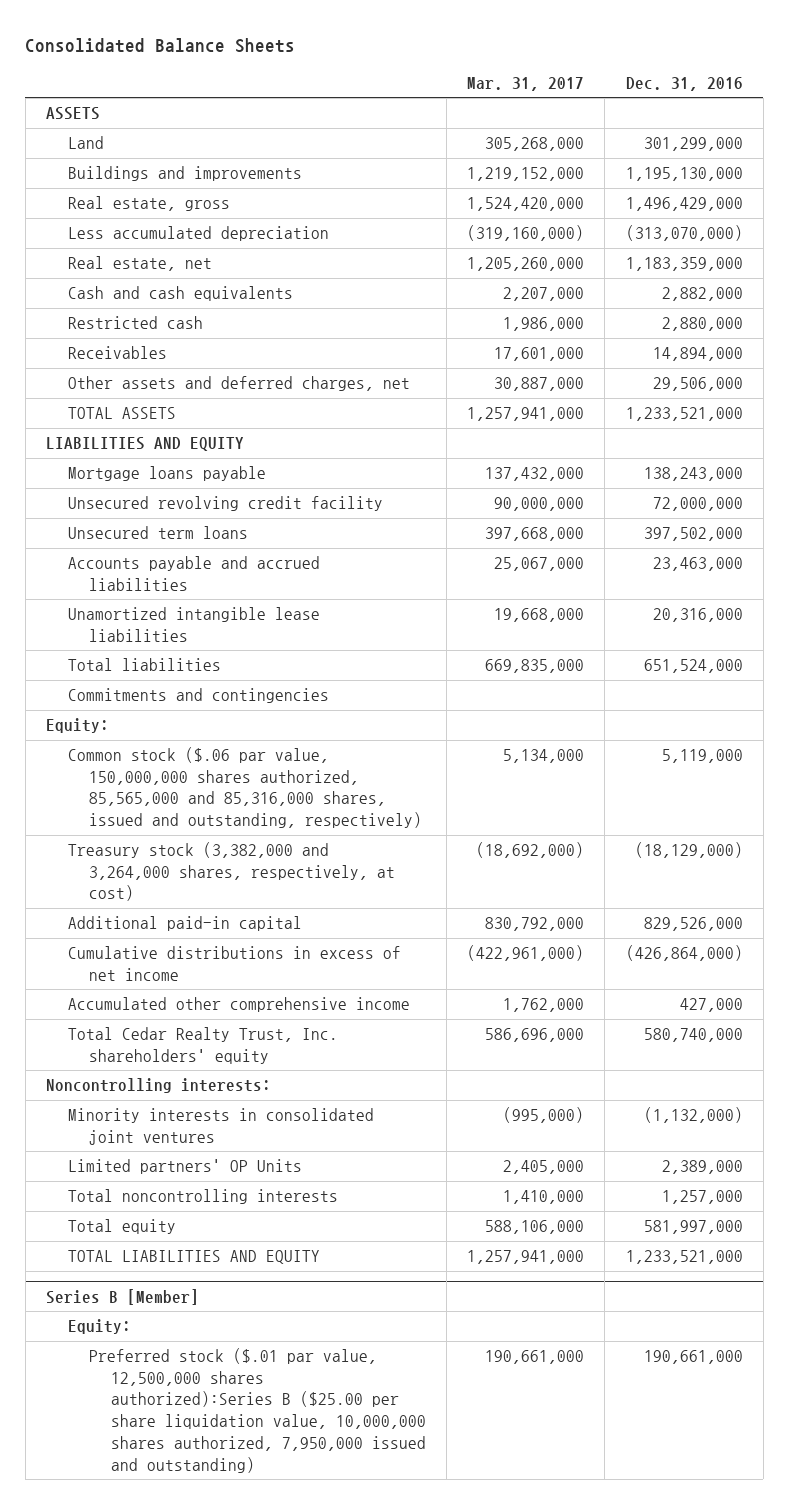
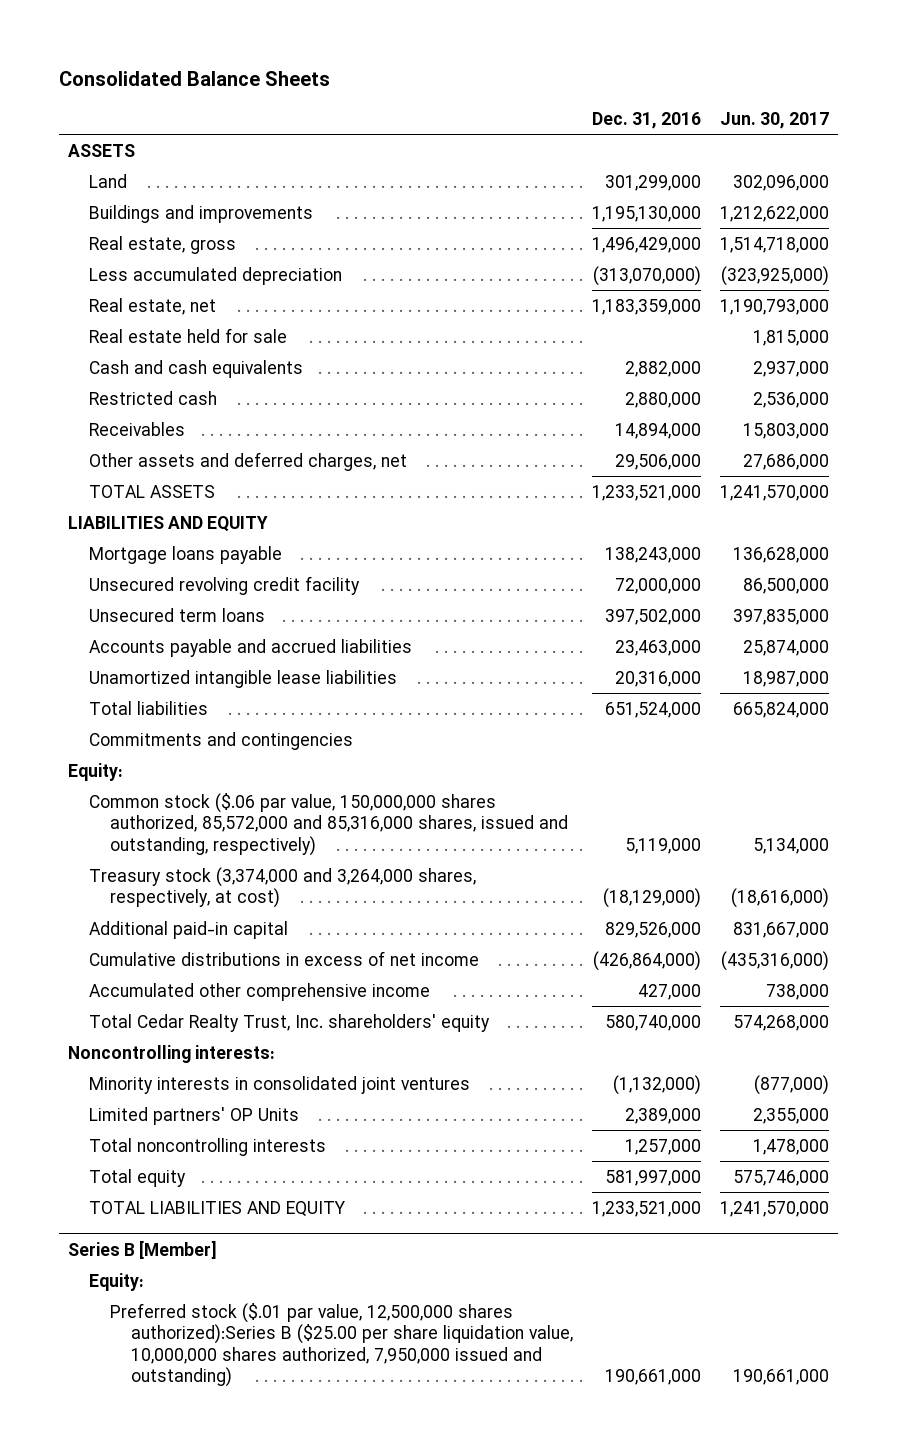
- | Mar. 31, 2017 | Dec. 31, 2016
+ | Dec. 31, 2016 | Jun. 30, 2017
+ Real estate held for sale | | 1,815,000
- Common stock ($.06 par value, 150,000,000 shares authorized, 85,565,000 and 85,316,000 shares, issued and outstanding, respectively) | 5,134,000 | 5,119,000
- Treasury stock (3,382,000 and 3,264,000 shares, respectively, at cost) | (18,692,000) | (18,129,000)
+ Common stock ($.06 par value, 150,000,000 shares authorized, 85,572,000 and 85,316,000 shares, issued and outstanding, respectively) | 5,119,000 | 5,134,000
+ Treasury stock (3,374,000 and 3,264,000 shares, respectively, at cost) | (18,129,000) | (18,616,000)

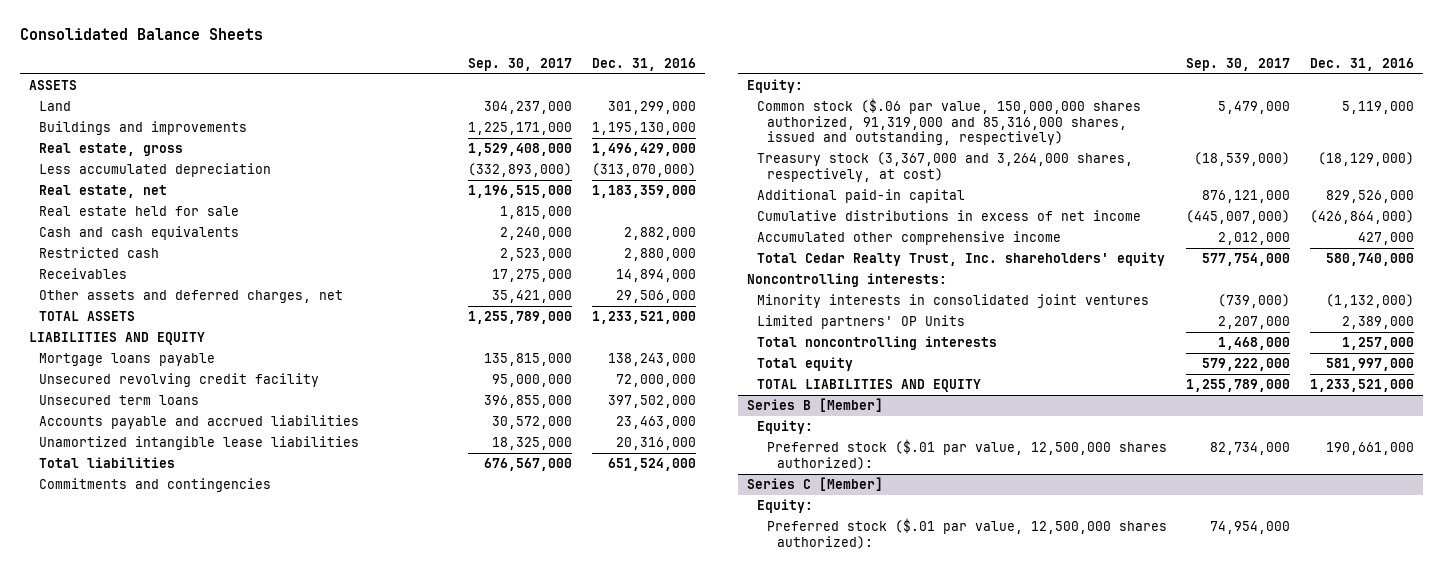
- | Dec. 31, 2016 | Jun. 30, 2017
+ | Sep. 30, 2017 | Dec. 31, 2016
- Common stock ($.06 par value, 150,000,000 shares authorized, 85,572,000 and 85,316,000 shares, issued and outstanding, respectively) | 5,119,000 | 5,134,000
- Treasury stock (3,374,000 and 3,264,000 shares, respectively, at cost) | (18,129,000) | (18,616,000)
+ Common stock ($.06 par value, 150,000,000 shares authorized, 91,319,000 and 85,316,000 shares, issued and outstanding, respectively) | 5,479,000 | 5,119,000
+ Treasury stock (3,367,000 and 3,264,000 shares, respectively, at cost) | (18,539,000) | (18,129,000)
@ Series B [Member]
- Preferred stock ($.01 par value, 12,500,000 shares authorized):Series B ($25.00 per share liquidation value, 10,000,000 shares authorized, 7,950,000 issued and outstanding) | 190,661,000 | 190,661,000
+ Preferred stock ($.01 par value, 12,500,000 shares authorized): | 82,734,000 | 190,661,000
+ Series C [Member]
+ Equity:
+ Preferred stock ($.01 par value, 12,500,000 shares authorized): | 74,954,000 |

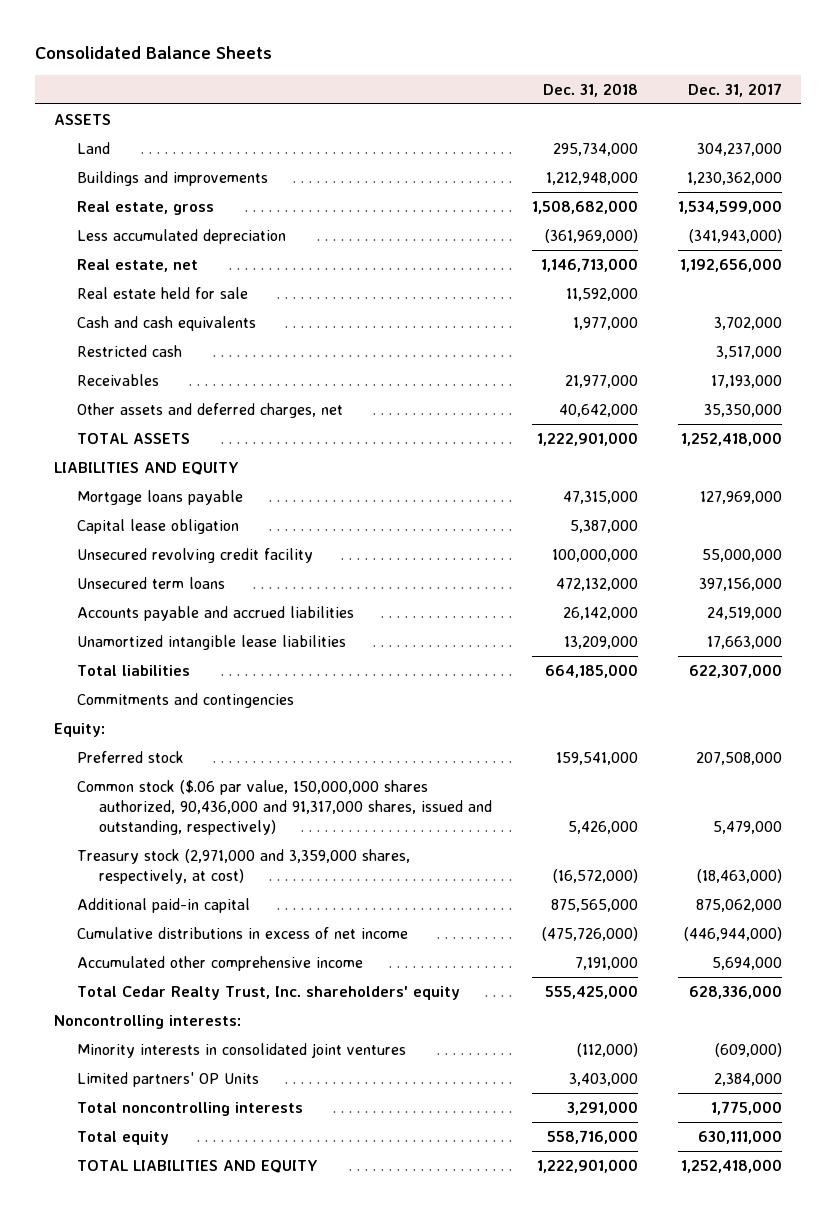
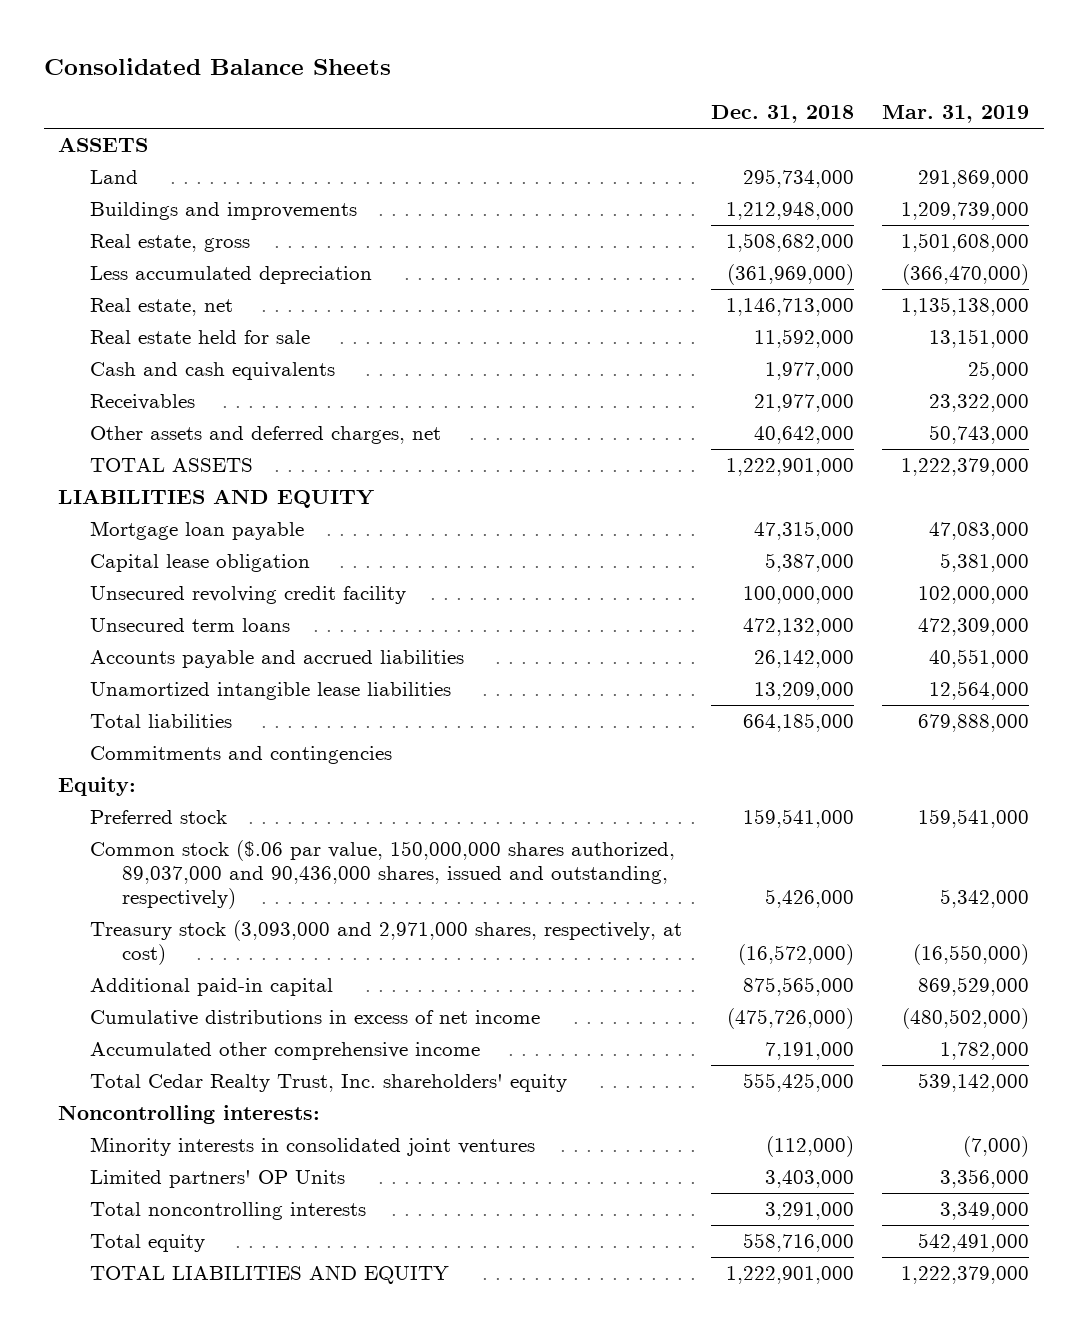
- | Dec. 31, 2018 | Dec. 31, 2017
+ | Dec. 31, 2018 | Mar. 31, 2019
- Restricted cash | | 3,517,000
- Mortgage loans payable | 47,315,000 | 127,969,000
+ Mortgage loan payable | 47,315,000 | 47,083,000
- Common stock ($.06 par value, 150,000,000 shares authorized, 90,436,000 and 91,317,000 shares, issued and outstanding, respectively) | 5,426,000 | 5,479,000
- Treasury stock (2,971,000 and 3,359,000 shares, respectively, at cost) | (16,572,000) | (18,463,000)
+ Common stock ($.06 par value, 150,000,000 shares authorized, 89,037,000 and 90,436,000 shares, issued and outstanding, respectively) | 5,426,000 | 5,342,000
+ Treasury stock (3,093,000 and 2,971,000 shares, respectively, at cost) | (16,572,000) | (16,550,000)

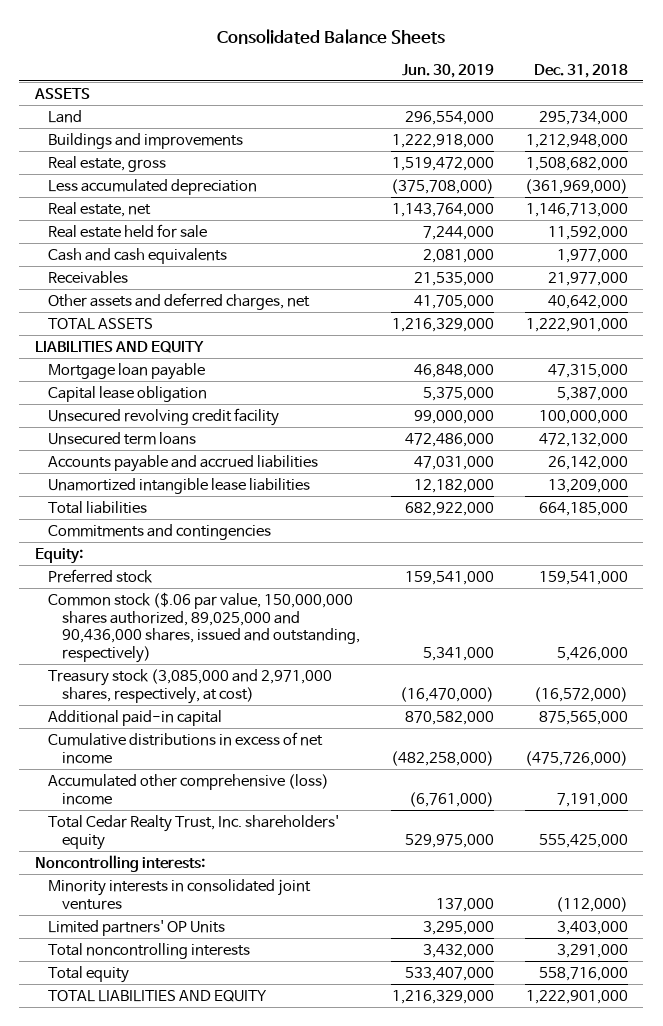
- | Dec. 31, 2018 | Mar. 31, 2019
+ | Jun. 30, 2019 | Dec. 31, 2018
- Common stock ($.06 par value, 150,000,000 shares authorized, 89,037,000 and 90,436,000 shares, issued and outstanding, respectively) | 5,426,000 | 5,342,000
- Treasury stock (3,093,000 and 2,971,000 shares, respectively, at cost) | (16,572,000) | (16,550,000)
+ Common stock ($.06 par value, 150,000,000 shares authorized, 89,025,000 and 90,436,000 shares, issued and outstanding, respectively) | 5,341,000 | 5,426,000
+ Treasury stock (3,085,000 and 2,971,000 shares, respectively, at cost) | (16,470,000) | (16,572,000)
- Accumulated other comprehensive income | 7,191,000 | 1,782,000
+ Accumulated other comprehensive (loss) income | (6,761,000) | 7,191,000

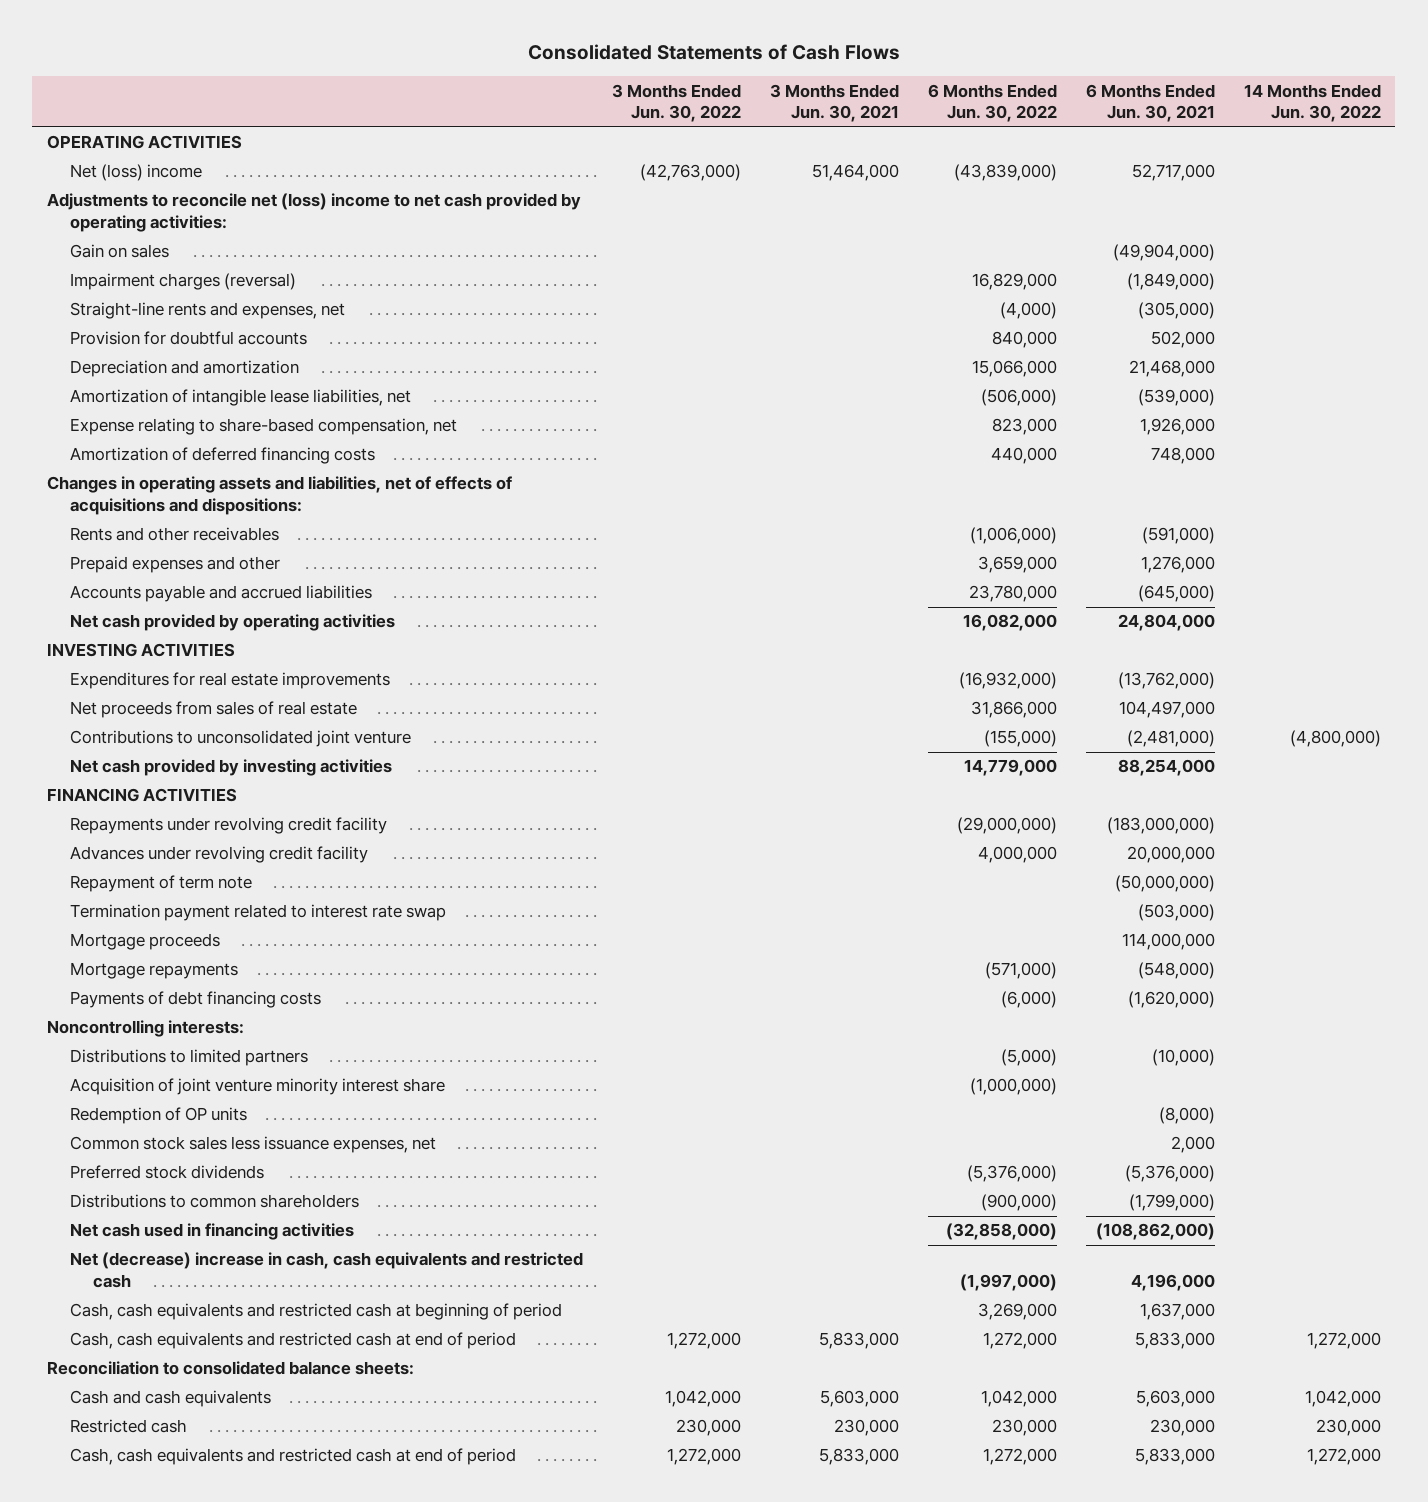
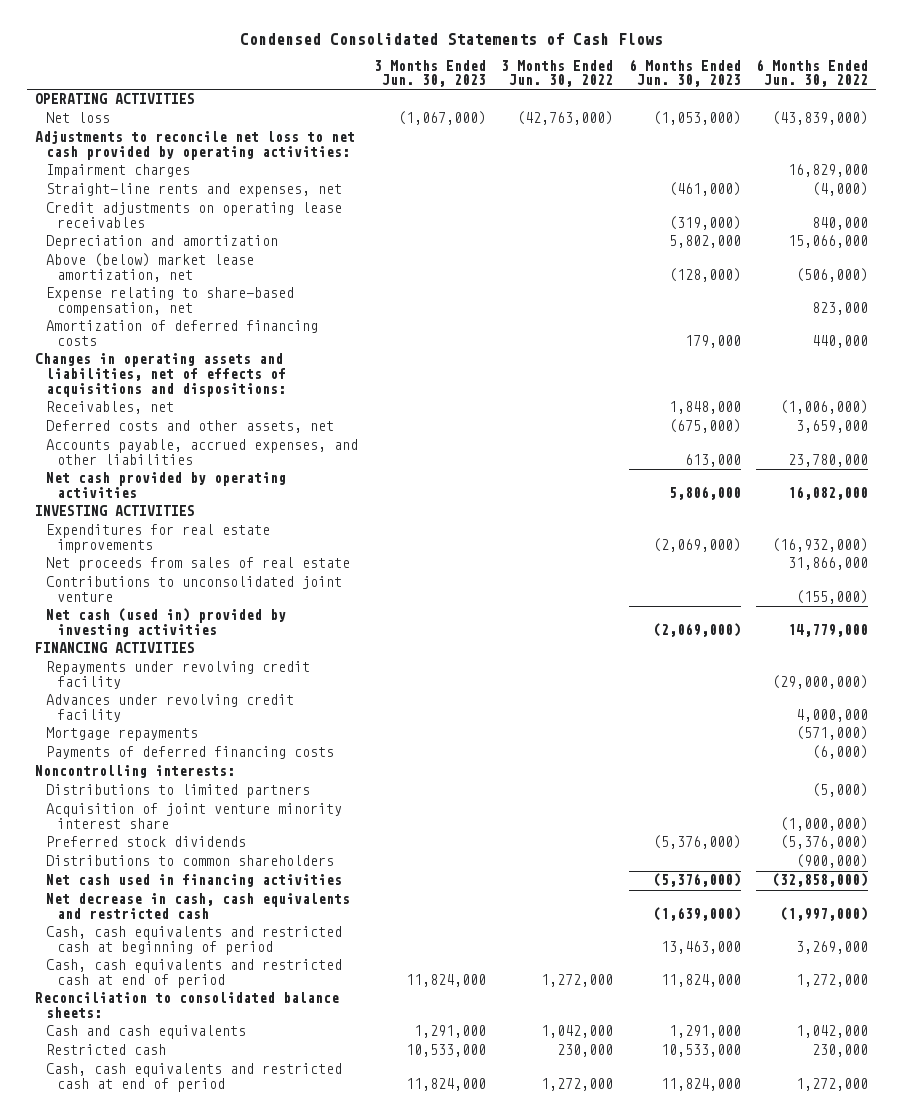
- Consolidated Statements of Cash Flows
+ Condensed Consolidated Statements of Cash Flows
- | 3 Months Ended Jun. 30, 2022 | 3 Months Ended Jun. 30, 2021 | 6 Months Ended Jun. 30, 2022 | 6 Months Ended Jun. 30, 2021 | 14 Months Ended Jun. 30, 2022
+ | 3 Months Ended Jun. 30, 2023 | 3 Months Ended Jun. 30, 2022 | 6 Months Ended Jun. 30, 2023 | 6 Months Ended Jun. 30, 2022
- Net (loss) income | (42,763,000) | 51,464,000 | (43,839,000) | 52,717,000 |
- Adjustments to reconcile net (loss) income to net cash provided by operating activities:
- Gain on sales | | | | (49,904,000) |
- Impairment charges (reversal) | | | 16,829,000 | (1,849,000) |
+ Net loss | (1,067,000) | (42,763,000) | (1,053,000) | (43,839,000)
+ Adjustments to reconcile net loss to net cash provided by operating activities:
+ Impairment charges | | | | 16,829,000
- Provision for doubtful accounts | | | 840,000 | 502,000 |
+ Credit adjustments on operating lease receivables | | | (319,000) | 840,000
- Amortization of intangible lease liabilities, net | | | (506,000) | (539,000) |
+ Above (below) market lease amortization, net | | | (128,000) | (506,000)
- Rents and other receivables | | | (1,006,000) | (591,000) |
- Prepaid expenses and other | | | 3,659,000 | 1,276,000 |
- Accounts payable and accrued liabilities | | | 23,780,000 | (645,000) |
+ Receivables, net | | | 1,848,000 | (1,006,000)
+ Deferred costs and other assets, net | | | (675,000) | 3,659,000
+ Accounts payable, accrued expenses, and other liabilities | | | 613,000 | 23,780,000
- Net cash provided by investing activities | | | 14,779,000 | 88,254,000 |
+ Net cash (used in) provided by investing activities | | | (2,069,000) | 14,779,000
- Repayment of term note | | | | (50,000,000) |
- Termination payment related to interest rate swap | | | | (503,000) |
- Mortgage proceeds | | | | 114,000,000 |
- Payments of debt financing costs | | | (6,000) | (1,620,000) |
+ Payments of deferred financing costs | | | | (6,000)
- Redemption of OP units | | | | (8,000) |
- Common stock sales less issuance expenses, net | | | | 2,000 |
- Net (decrease) increase in cash, cash equivalents and restricted cash | | | (1,997,000) | 4,196,000 |
+ Net decrease in cash, cash equivalents and restricted cash | | | (1,639,000) | (1,997,000)

